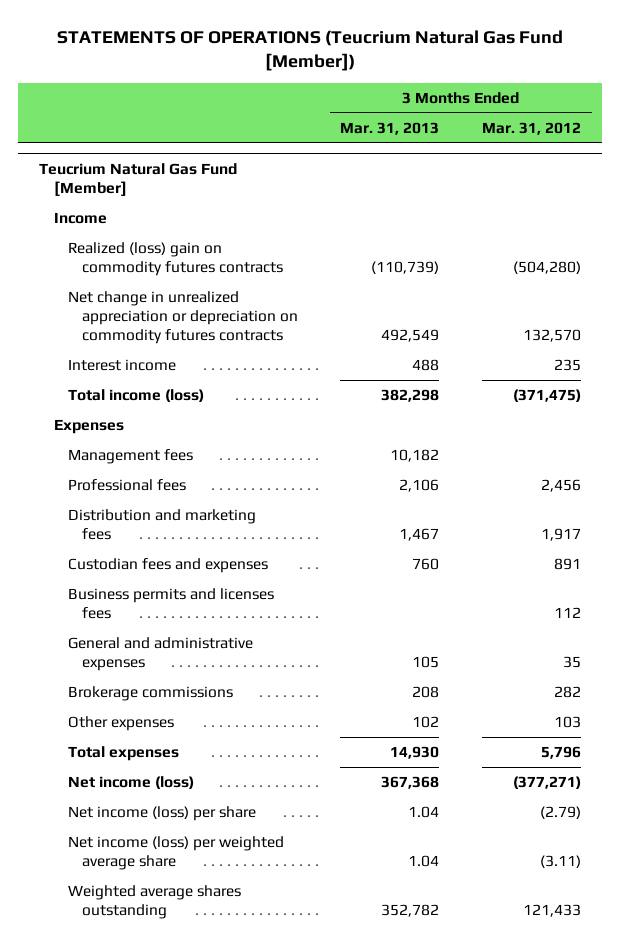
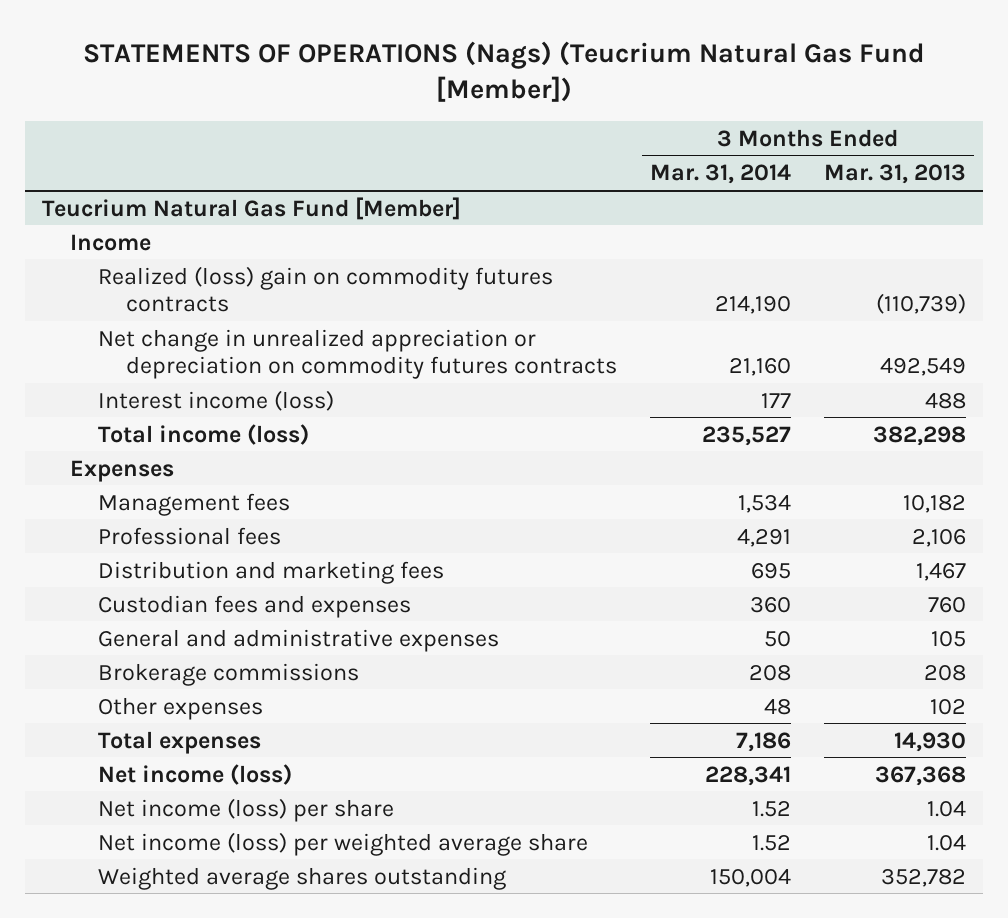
- STATEMENTS OF OPERATIONS (Teucrium Natural Gas Fund [Member])
+ STATEMENTS OF OPERATIONS (Nags) (Teucrium Natural Gas Fund [Member])
- | 3 Months Ended Mar. 31, 2013 | 3 Months Ended Mar. 31, 2012
+ | 3 Months Ended Mar. 31, 2014 | 3 Months Ended Mar. 31, 2013
@ Teucrium Natural Gas Fund [Member]
- Interest income | 488 | 235
+ Interest income (loss) | 177 | 488
- Business permits and licenses fees | | 112

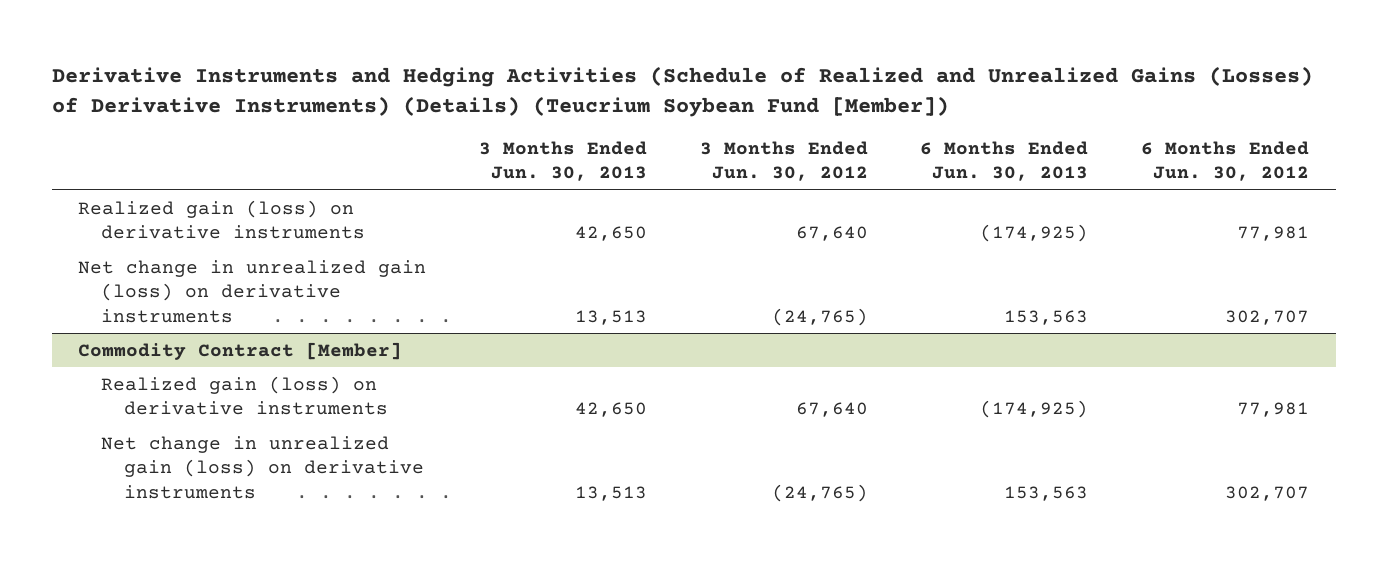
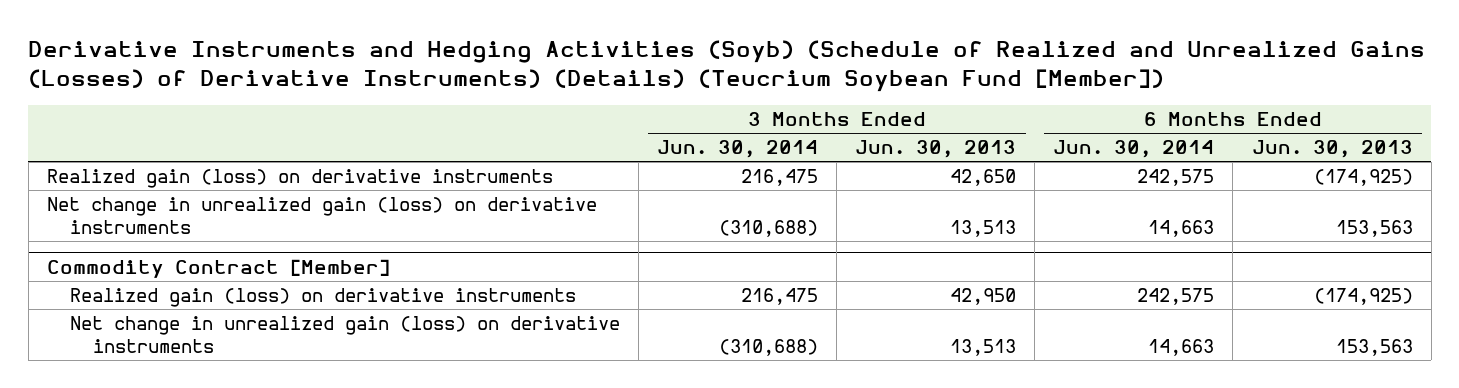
- Derivative Instruments and Hedging Activities (Schedule of Realized and Unrealized Gains (Losses) of Derivative Instruments) (Details) (Teucrium Soybean Fund [Member])
+ Derivative Instruments and Hedging Activities (Soyb) (Schedule of Realized and Unrealized Gains (Losses) of Derivative Instruments) (Details) (Teucrium Soybean Fund [Member])
- | 3 Months Ended Jun. 30, 2013 | 3 Months Ended Jun. 30, 2012 | 6 Months Ended Jun. 30, 2013 | 6 Months Ended Jun. 30, 2012
+ | 3 Months Ended Jun. 30, 2014 | 3 Months Ended Jun. 30, 2013 | 6 Months Ended Jun. 30, 2014 | 6 Months Ended Jun. 30, 2013
@ Commodity Contract [Member]
- Realized gain (loss) on derivative instruments | 42,650 | 67,640 | (174,925) | 77,981
+ Realized gain (loss) on derivative instruments | 216,475 | 42,950 | 242,575 | (174,925)

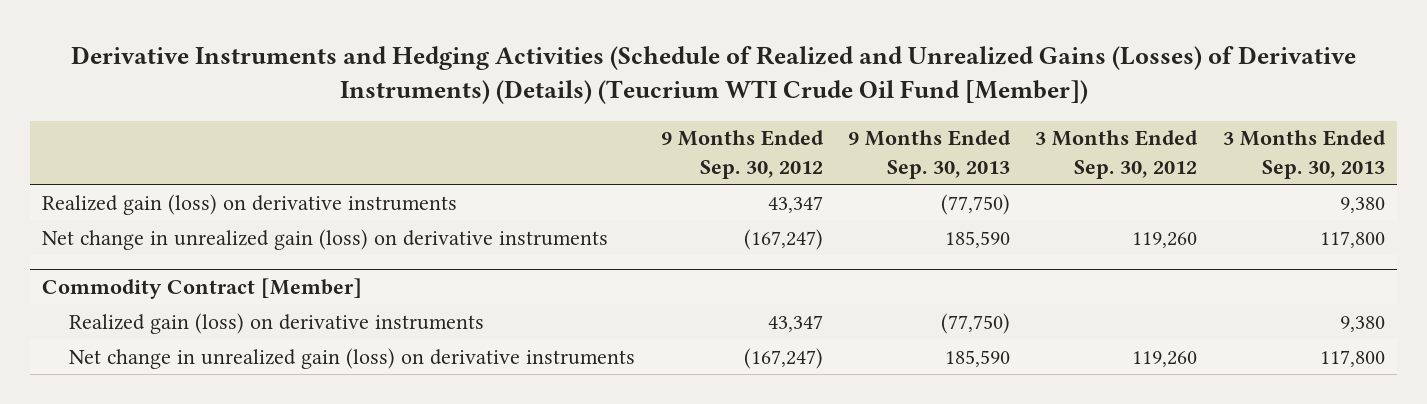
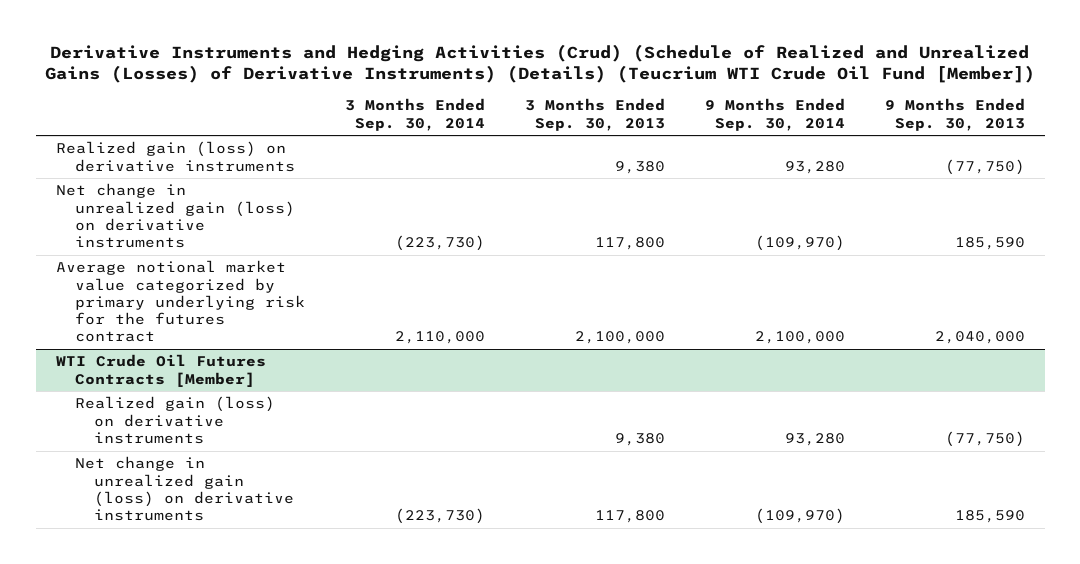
- Derivative Instruments and Hedging Activities (Schedule of Realized and Unrealized Gains (Losses) of Derivative Instruments) (Details) (Teucrium WTI Crude Oil Fund [Member])
+ Derivative Instruments and Hedging Activities (Crud) (Schedule of Realized and Unrealized Gains (Losses) of Derivative Instruments) (Details) (Teucrium WTI Crude Oil Fund [Member])
- | 9 Months Ended Sep. 30, 2012 | 9 Months Ended Sep. 30, 2013 | 3 Months Ended Sep. 30, 2012 | 3 Months Ended Sep. 30, 2013
+ | 3 Months Ended Sep. 30, 2014 | 3 Months Ended Sep. 30, 2013 | 9 Months Ended Sep. 30, 2014 | 9 Months Ended Sep. 30, 2013
- Commodity Contract [Member]
+ Average notional market value categorized by primary underlying risk for the futures contract | 2,110,000 | 2,100,000 | 2,100,000 | 2,040,000
+ WTI Crude Oil Futures Contracts [Member]

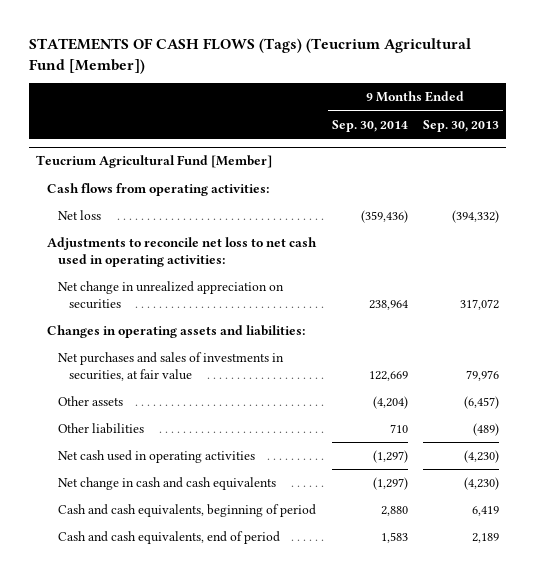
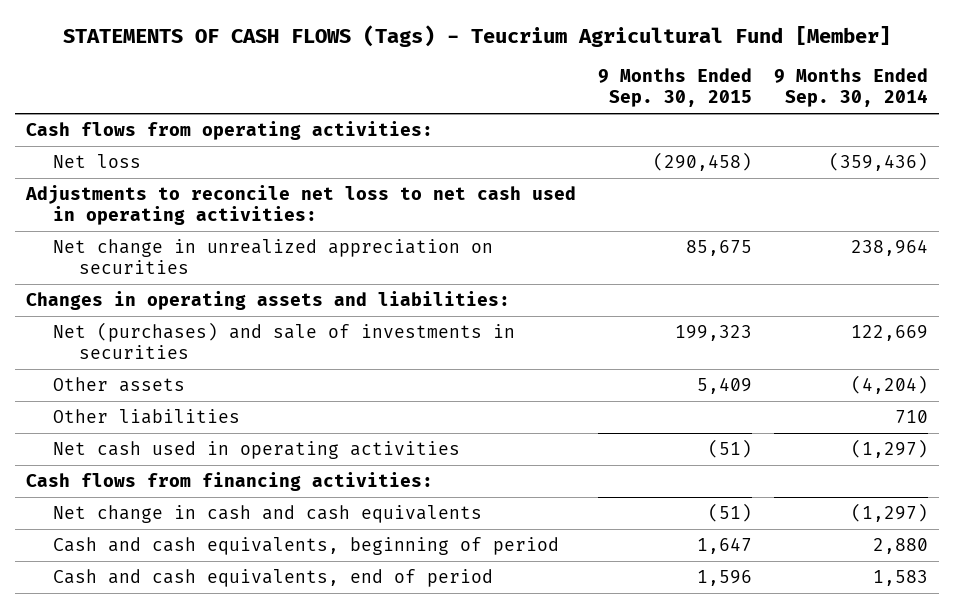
- STATEMENTS OF CASH FLOWS (Tags) (Teucrium Agricultural Fund [Member])
+ STATEMENTS OF CASH FLOWS (Tags) - Teucrium Agricultural Fund [Member]
- | 9 Months Ended Sep. 30, 2014 | 9 Months Ended Sep. 30, 2013
+ | 9 Months Ended Sep. 30, 2015 | 9 Months Ended Sep. 30, 2014
- Teucrium Agricultural Fund [Member]
- Net purchases and sales of investments in securities, at fair value | 122,669 | 79,976
+ Net (purchases) and sale of investments in securities | 199,323 | 122,669
+ Cash flows from financing activities:

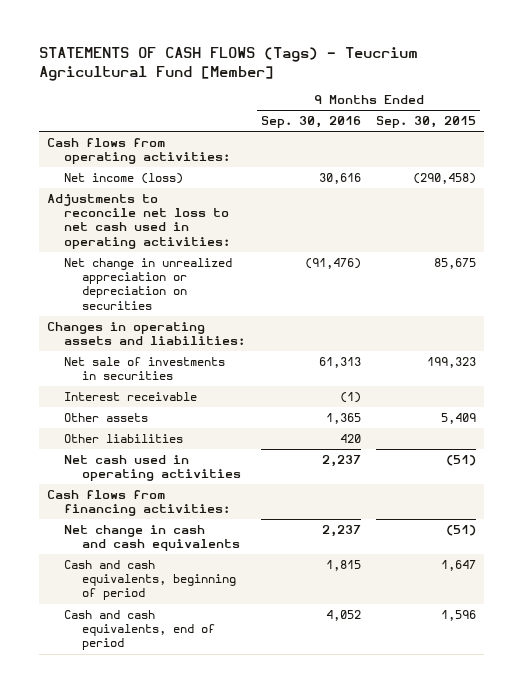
- | 9 Months Ended Sep. 30, 2015 | 9 Months Ended Sep. 30, 2014
+ | 9 Months Ended Sep. 30, 2016 | 9 Months Ended Sep. 30, 2015
- Net loss | (290,458) | (359,436)
+ Net income (loss) | 30,616 | (290,458)
- Net change in unrealized appreciation on securities | 85,675 | 238,964
+ Net change in unrealized appreciation or depreciation on securities | (91,476) | 85,675
- Net (purchases) and sale of investments in securities | 199,323 | 122,669
+ Net sale of investments in securities | 61,313 | 199,323
+ Interest receivable | (1) |

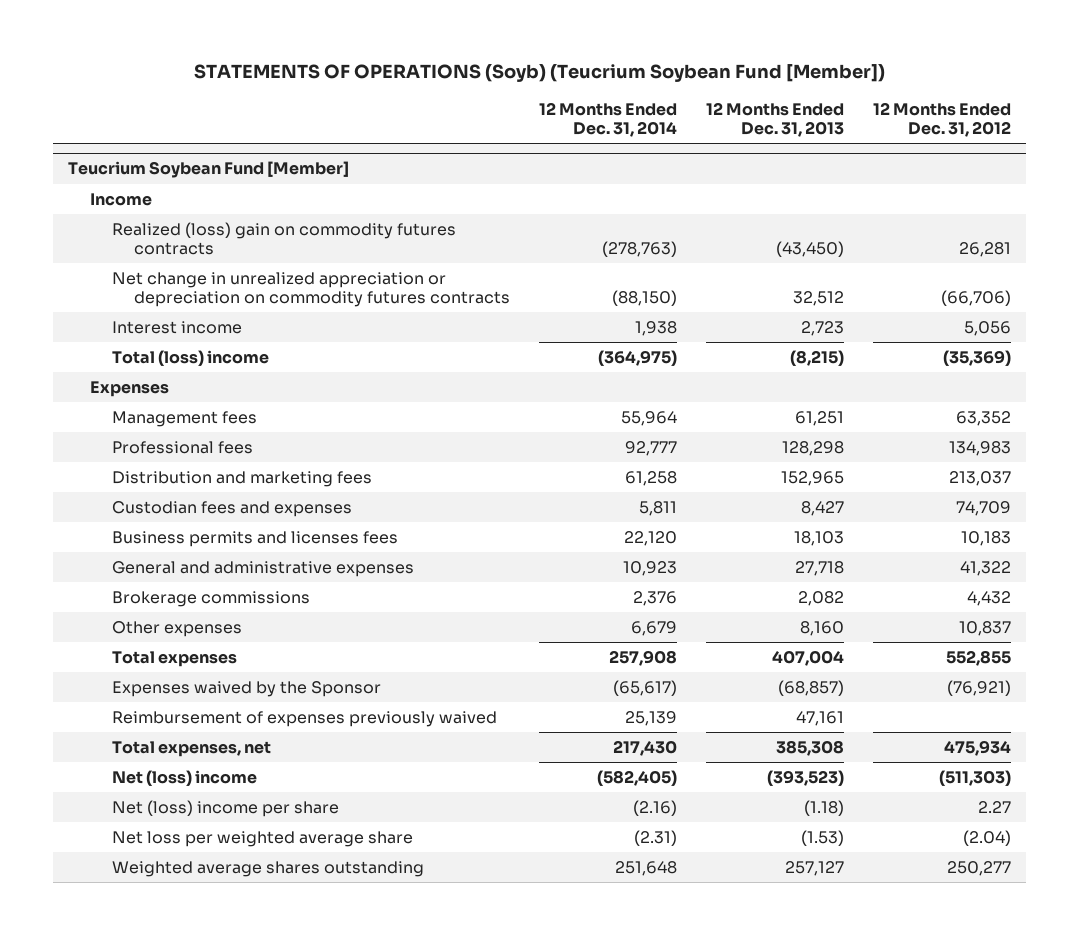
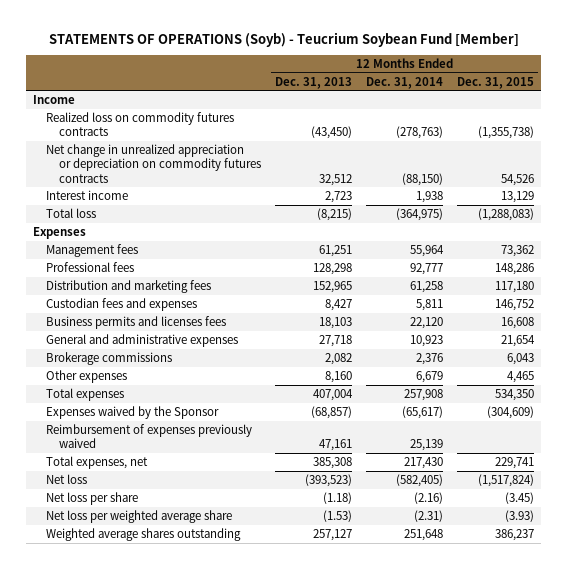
- STATEMENTS OF OPERATIONS (Soyb) (Teucrium Soybean Fund [Member])
+ STATEMENTS OF OPERATIONS (Soyb) - Teucrium Soybean Fund [Member]
- | 12 Months Ended Dec. 31, 2014 | 12 Months Ended Dec. 31, 2013 | 12 Months Ended Dec. 31, 2012
+ | 12 Months Ended Dec. 31, 2013 | 12 Months Ended Dec. 31, 2014 | 12 Months Ended Dec. 31, 2015
- Teucrium Soybean Fund [Member]
- Realized (loss) gain on commodity futures contracts | (278,763) | (43,450) | 26,281
+ Realized loss on commodity futures contracts | (43,450) | (278,763) | (1,355,738)
- Total (loss) income | (364,975) | (8,215) | (35,369)
+ Total loss | (8,215) | (364,975) | (1,288,083)
- Net (loss) income | (582,405) | (393,523) | (511,303)
- Net (loss) income per share | (2.16) | (1.18) | 2.27
+ Net loss | (393,523) | (582,405) | (1,517,824)
+ Net loss per share | (1.18) | (2.16) | (3.45)

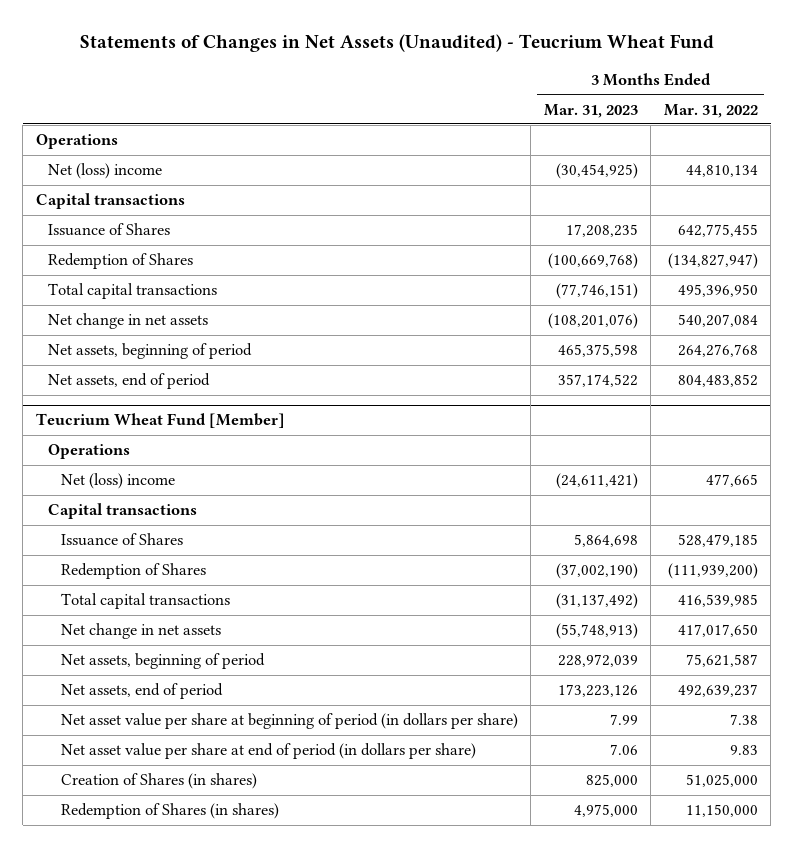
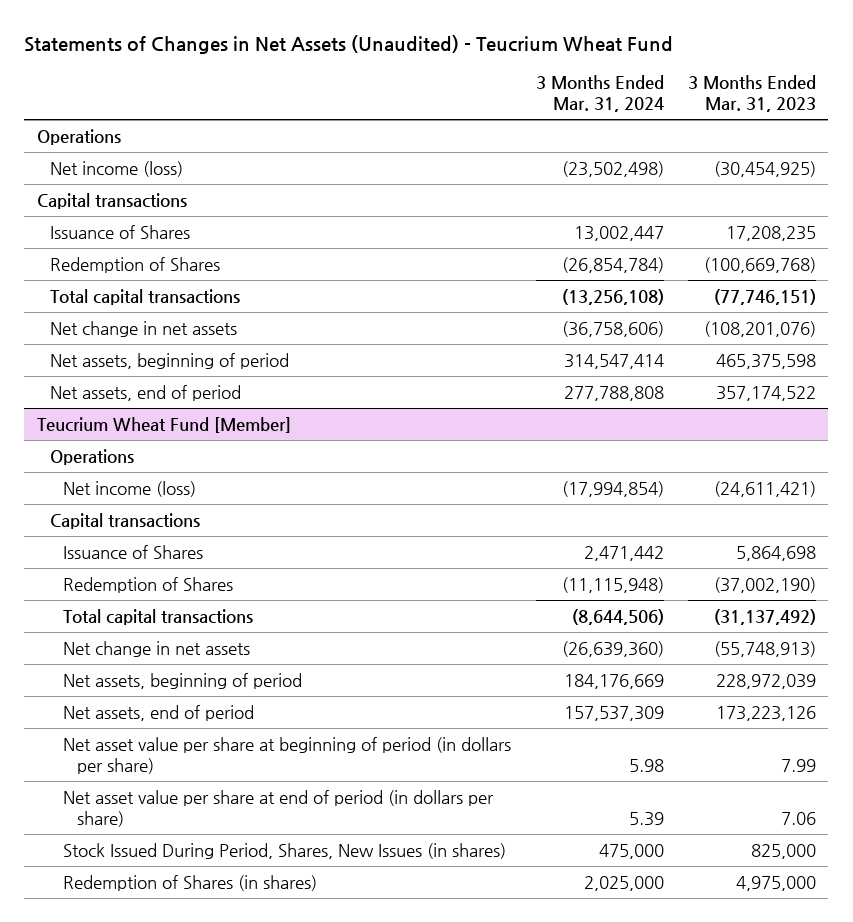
- | 3 Months Ended Mar. 31, 2023 | 3 Months Ended Mar. 31, 2022
+ | 3 Months Ended Mar. 31, 2024 | 3 Months Ended Mar. 31, 2023
- Net (loss) income | (30,454,925) | 44,810,134
+ Net income (loss) | (23,502,498) | (30,454,925)
@ Teucrium Wheat Fund [Member]
- Net (loss) income | (24,611,421) | 477,665
+ Net income (loss) | (17,994,854) | (24,611,421)
- Creation of Shares (in shares) | 825,000 | 51,025,000
+ Stock Issued During Period, Shares, New Issues (in shares) | 475,000 | 825,000

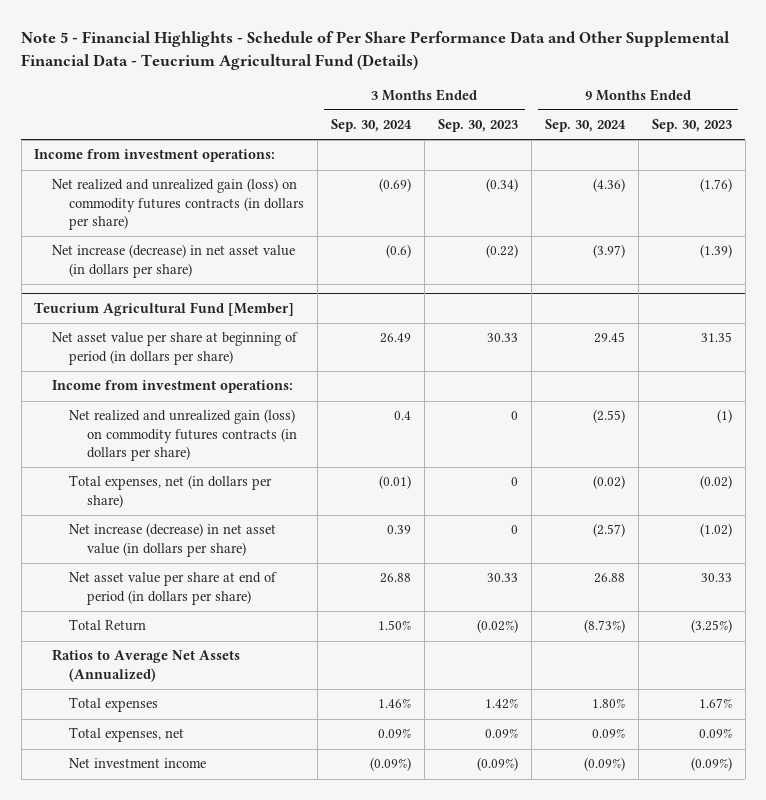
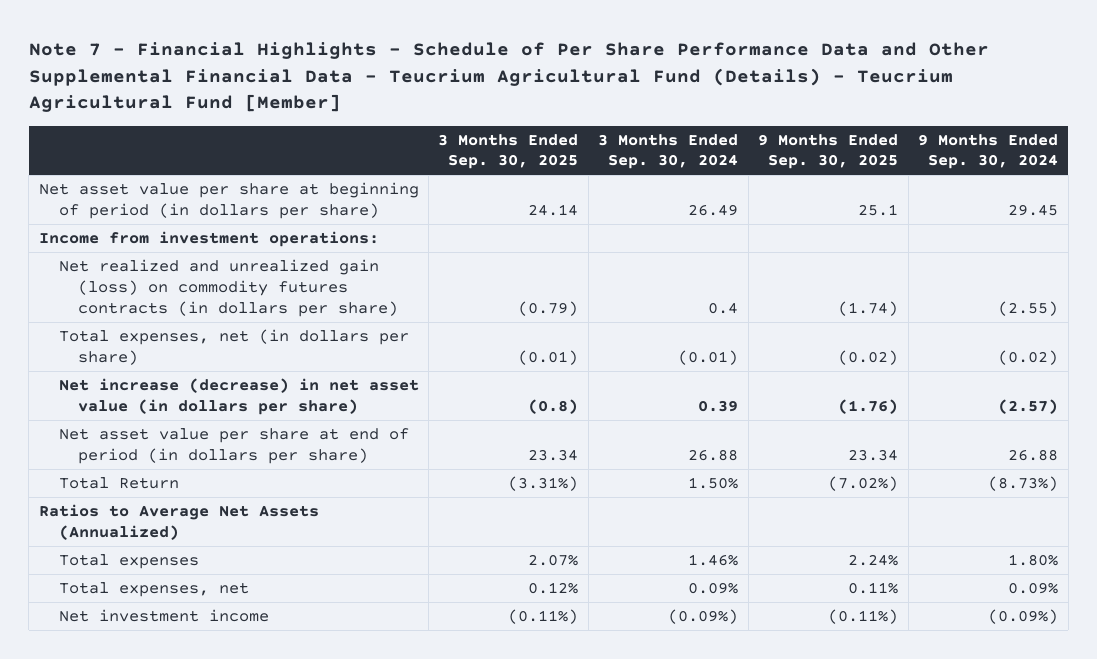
- Note 5 - Financial Highlights - Schedule of Per Share Performance Data and Other Supplemental Financial Data - Teucrium Agricultural Fund (Details)
+ Note 7 - Financial Highlights - Schedule of Per Share Performance Data and Other Supplemental Financial Data - Teucrium Agricultural Fund (Details) - Teucrium Agricultural Fund [Member]
- | 3 Months Ended Sep. 30, 2024 | 3 Months Ended Sep. 30, 2023 | 9 Months Ended Sep. 30, 2024 | 9 Months Ended Sep. 30, 2023
+ | 3 Months Ended Sep. 30, 2025 | 3 Months Ended Sep. 30, 2024 | 9 Months Ended Sep. 30, 2025 | 9 Months Ended Sep. 30, 2024
- Income from investment operations:
- Net realized and unrealized gain (loss) on commodity futures contracts (in dollars per share) | (0.69) | (0.34) | (4.36) | (1.76)
- Net increase (decrease) in net asset value (in dollars per share) | (0.6) | (0.22) | (3.97) | (1.39)
- Teucrium Agricultural Fund [Member]

